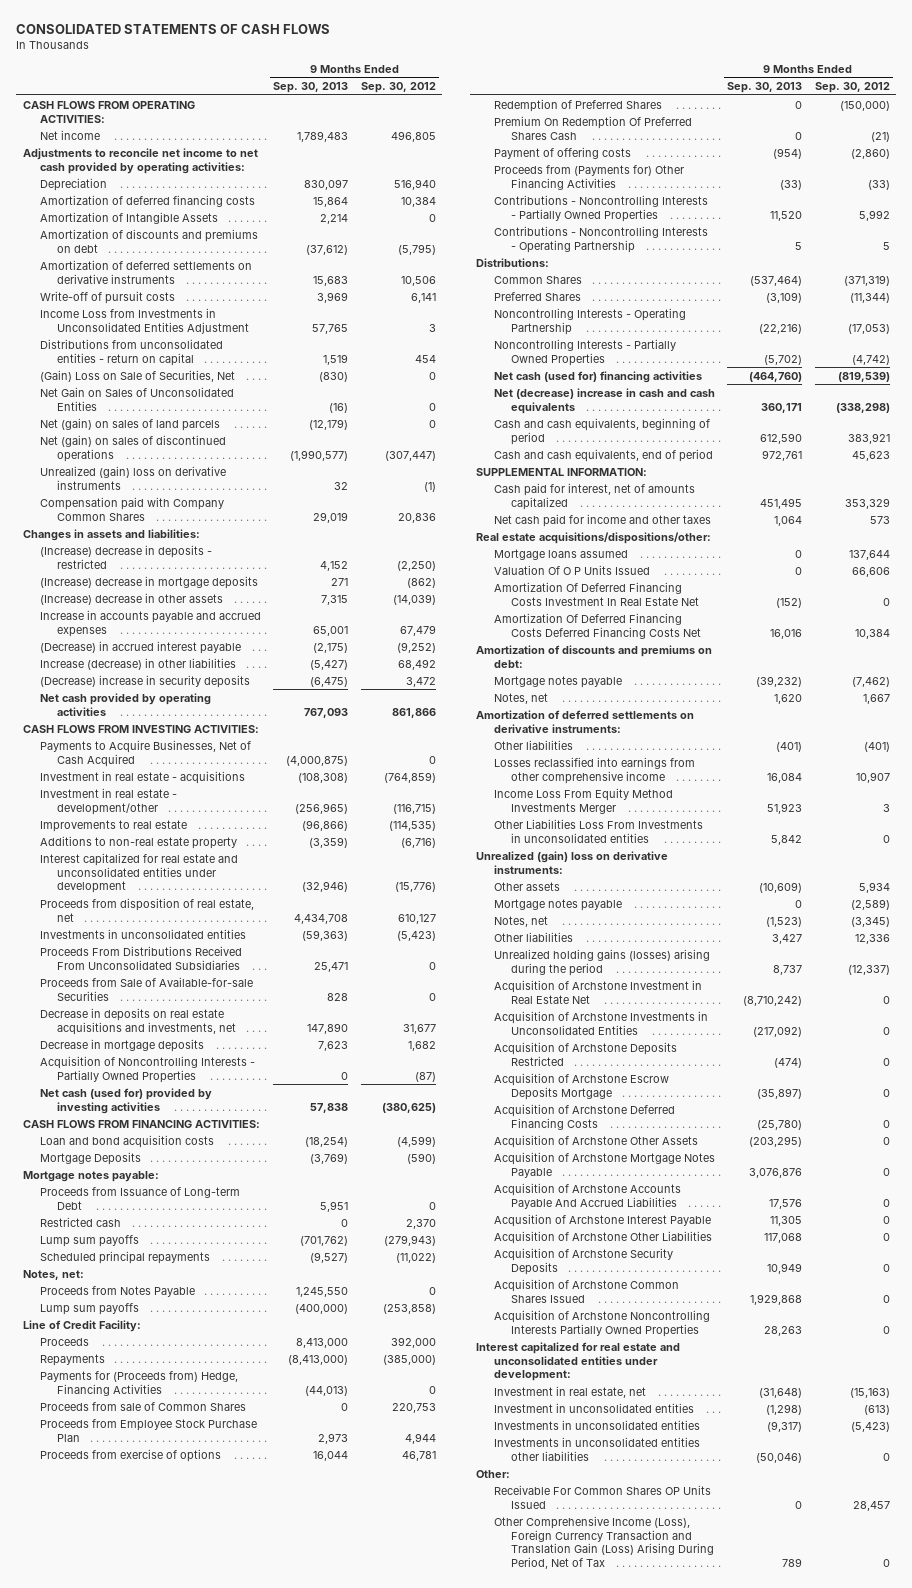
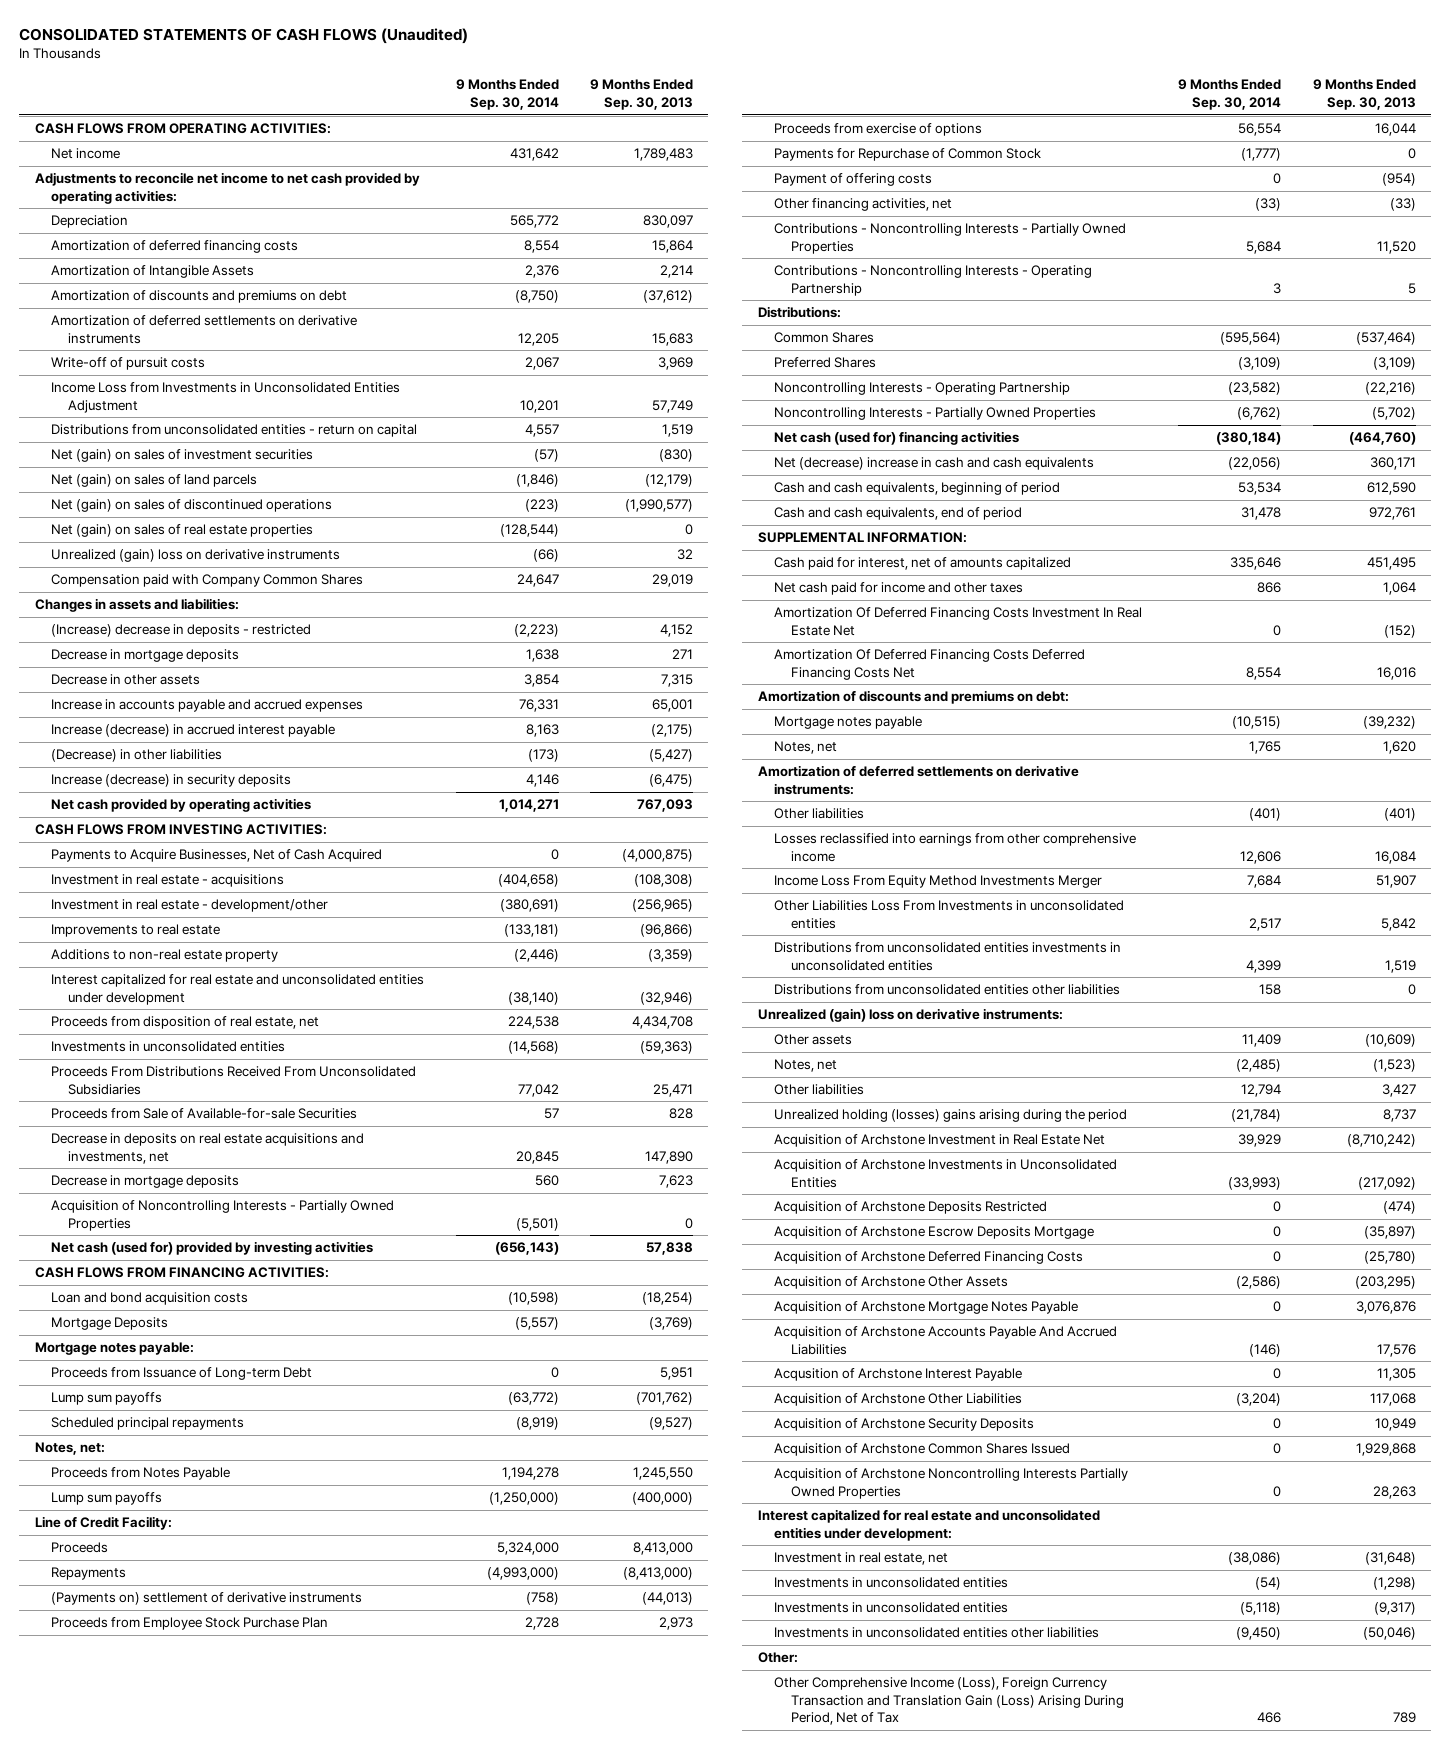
- CONSOLIDATED STATEMENTS OF CASH FLOWS
+ CONSOLIDATED STATEMENTS OF CASH FLOWS (Unaudited)
- | 9 Months Ended Sep. 30, 2013 | 9 Months Ended Sep. 30, 2012
+ | 9 Months Ended Sep. 30, 2014 | 9 Months Ended Sep. 30, 2013
- Income Loss from Investments in Unconsolidated Entities Adjustment | 57,765 | 3
+ Income Loss from Investments in Unconsolidated Entities Adjustment | 10,201 | 57,749
- (Gain) Loss on Sale of Securities, Net | (830) | 0
- Net Gain on Sales of Unconsolidated Entities | (16) | 0
+ Net (gain) on sales of investment securities | (57) | (830)
+ Net (gain) on sales of real estate properties | (128,544) | 0
- (Increase) decrease in mortgage deposits | 271 | (862)
- (Increase) decrease in other assets | 7,315 | (14,039)
+ Decrease in mortgage deposits | 1,638 | 271
+ Decrease in other assets | 3,854 | 7,315
- (Decrease) in accrued interest payable | (2,175) | (9,252)
- Increase (decrease) in other liabilities | (5,427) | 68,492
- (Decrease) increase in security deposits | (6,475) | 3,472
+ Increase (decrease) in accrued interest payable | 8,163 | (2,175)
+ (Decrease) in other liabilities | (173) | (5,427)
+ Increase (decrease) in security deposits | 4,146 | (6,475)
- Restricted cash | 0 | 2,370
- Payments for (Proceeds from) Hedge, Financing Activities | (44,013) | 0
- Proceeds from sale of Common Shares | 0 | 220,753
+ (Payments on) settlement of derivative instruments | (758) | (44,013)
- Redemption of Preferred Shares | 0 | (150,000)
- Premium On Redemption Of Preferred Shares Cash | 0 | (21)
+ Payments for Repurchase of Common Stock | (1,777) | 0
- Proceeds from (Payments for) Other Financing Activities | (33) | (33)
+ Other financing activities, net | (33) | (33)
- Real estate acquisitions/dispositions/other:
- Mortgage loans assumed | 0 | 137,644
- Valuation Of O P Units Issued | 0 | 66,606
- Income Loss From Equity Method Investments Merger | 51,923 | 3
+ Income Loss From Equity Method Investments Merger | 7,684 | 51,907
+ Distributions from unconsolidated entities investments in unconsolidated entities | 4,399 | 1,519
+ Distributions from unconsolidated entities other liabilities | 158 | 0
- Mortgage notes payable | 0 | (2,589)
- Unrealized holding gains (losses) arising during the period | 8,737 | (12,337)
+ Unrealized holding (losses) gains arising during the period | (21,784) | 8,737
- Investment in unconsolidated entities | (1,298) | (613)
+ Investments in unconsolidated entities | (54) | (1,298)
- Receivable For Common Shares OP Units Issued | 0 | 28,457

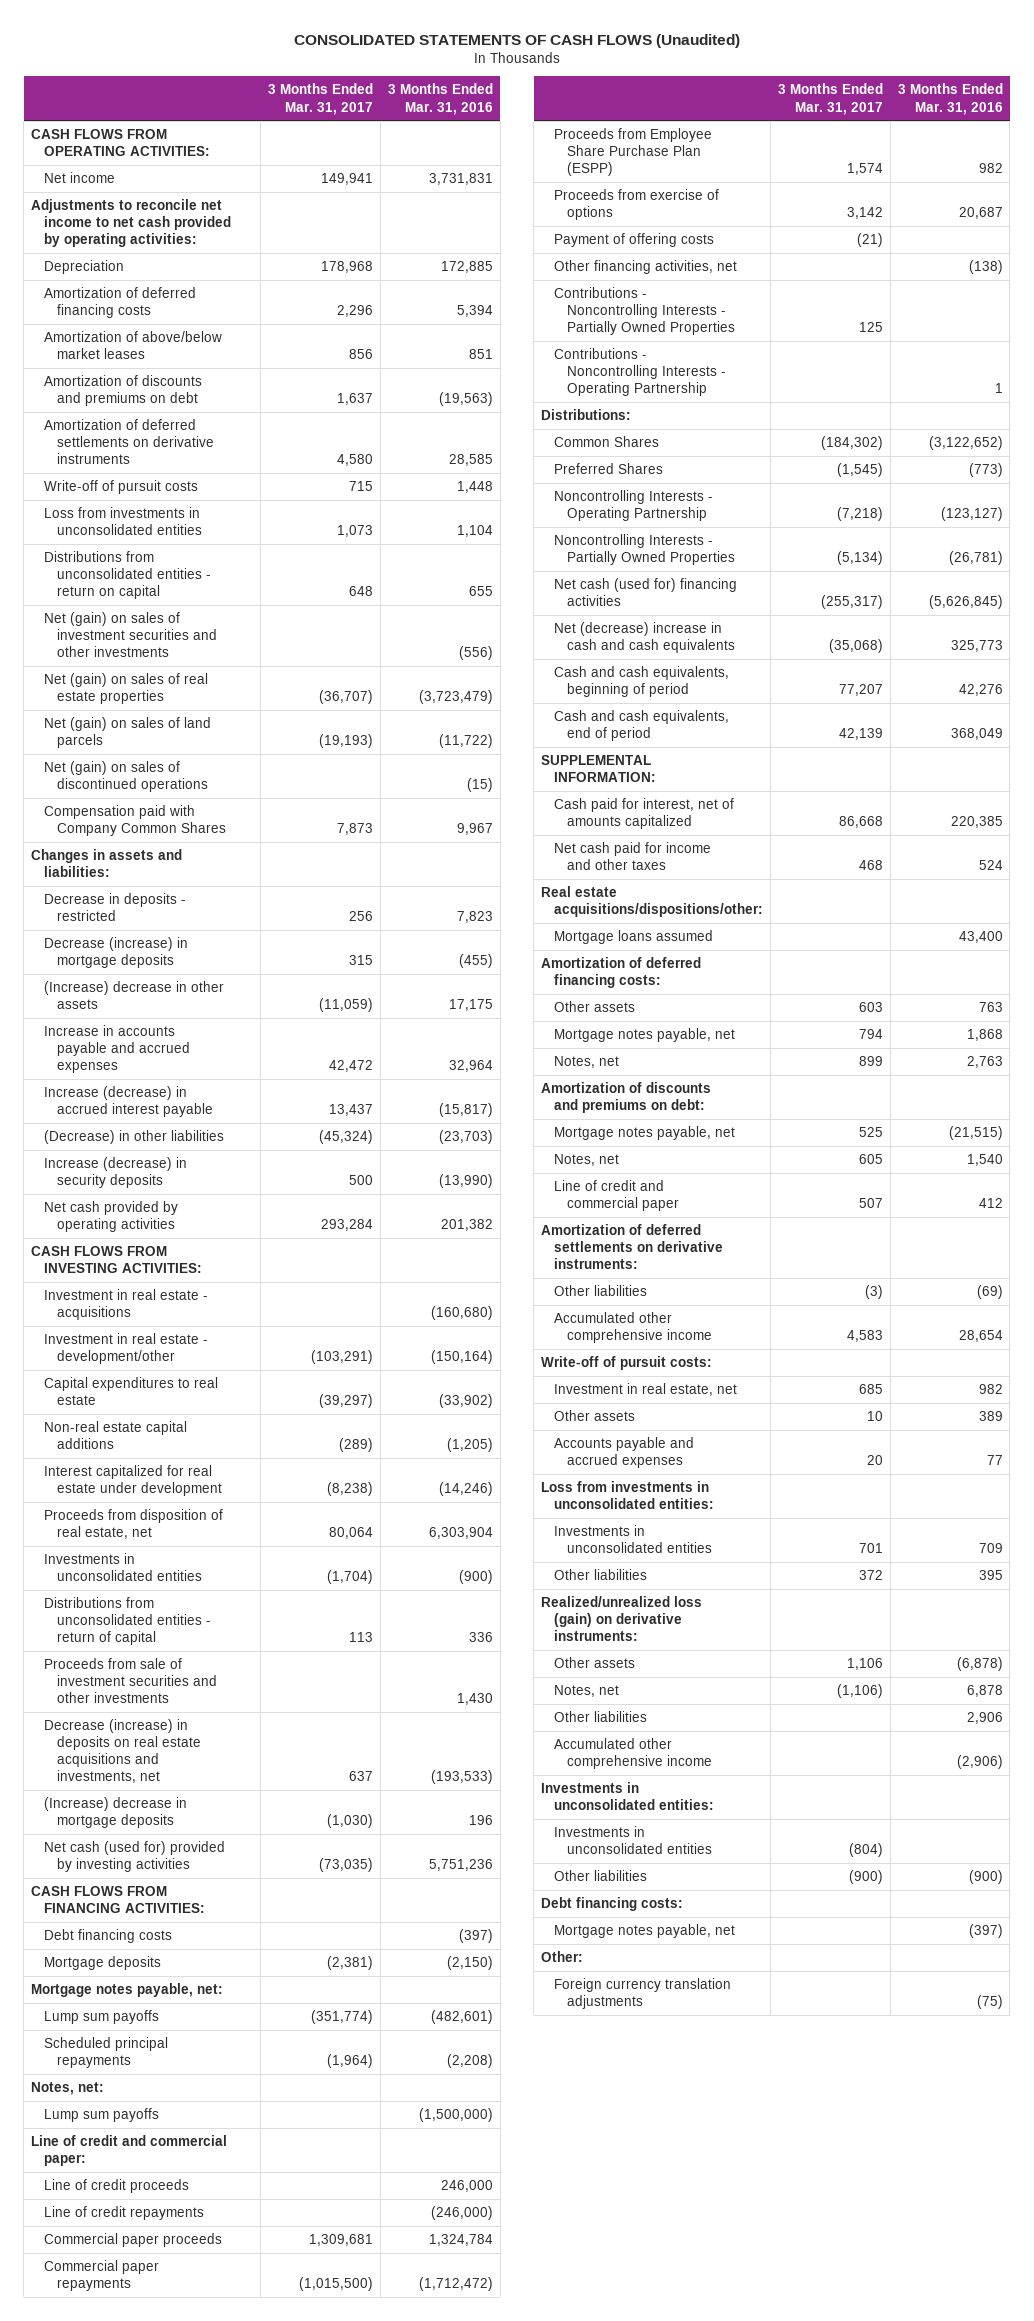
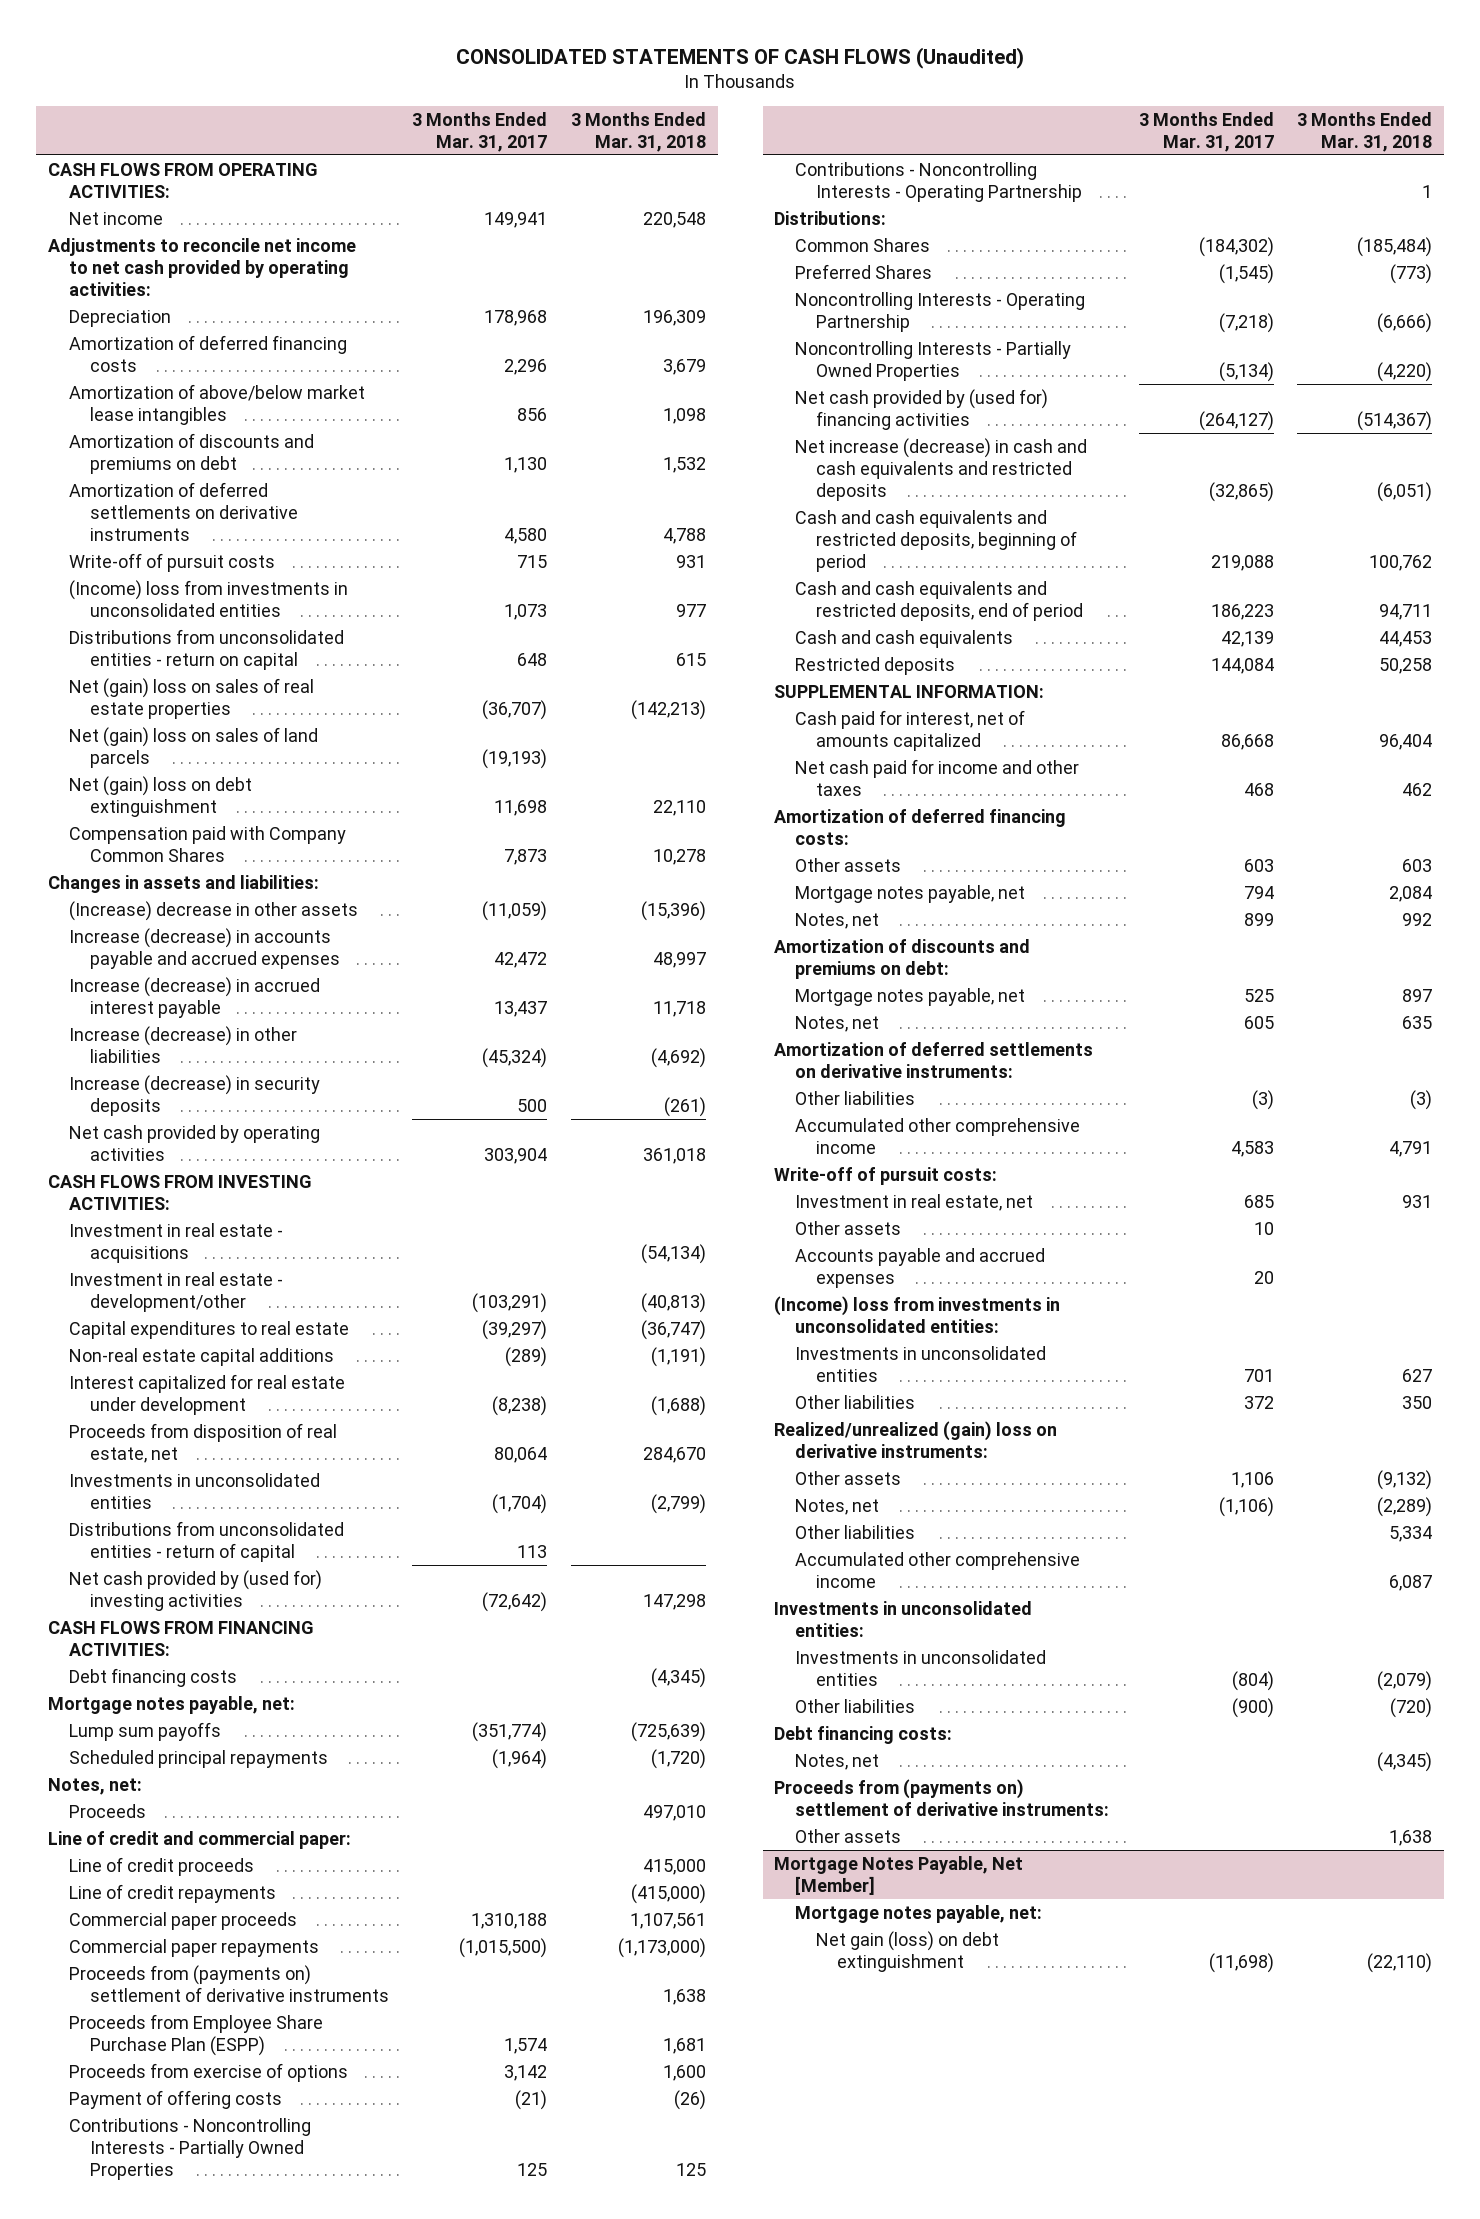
- | 3 Months Ended Mar. 31, 2017 | 3 Months Ended Mar. 31, 2016
+ | 3 Months Ended Mar. 31, 2017 | 3 Months Ended Mar. 31, 2018
- Amortization of above/below market leases | 856 | 851
- Amortization of discounts and premiums on debt | 1,637 | (19,563)
+ Amortization of above/below market lease intangibles | 856 | 1,098
+ Amortization of discounts and premiums on debt | 1,130 | 1,532
- Loss from investments in unconsolidated entities | 1,073 | 1,104
+ (Income) loss from investments in unconsolidated entities | 1,073 | 977
- Net (gain) on sales of investment securities and other investments | | (556)
- Net (gain) on sales of real estate properties | (36,707) | (3,723,479)
- Net (gain) on sales of land parcels | (19,193) | (11,722)
- Net (gain) on sales of discontinued operations | | (15)
+ Net (gain) loss on sales of real estate properties | (36,707) | (142,213)
+ Net (gain) loss on sales of land parcels | (19,193) |
+ Net (gain) loss on debt extinguishment | 11,698 | 22,110
- Decrease in deposits - restricted | 256 | 7,823
- Decrease (increase) in mortgage deposits | 315 | (455)
- Increase in accounts payable and accrued expenses | 42,472 | 32,964
+ Increase (decrease) in accounts payable and accrued expenses | 42,472 | 48,997
- (Decrease) in other liabilities | (45,324) | (23,703)
+ Increase (decrease) in other liabilities | (45,324) | (4,692)
- Net cash provided by operating activities | 293,284 | 201,382
+ Net cash provided by operating activities | 303,904 | 361,018
- Proceeds from sale of investment securities and other investments | | 1,430
- Decrease (increase) in deposits on real estate acquisitions and investments, net | 637 | (193,533)
- (Increase) decrease in mortgage deposits | (1,030) | 196
- Net cash (used for) provided by investing activities | (73,035) | 5,751,236
+ Net cash provided by (used for) investing activities | (72,642) | 147,298
- Mortgage deposits | (2,381) | (2,150)
- Lump sum payoffs | | (1,500,000)
+ Proceeds | | 497,010
- Commercial paper proceeds | 1,309,681 | 1,324,784
+ Commercial paper proceeds | 1,310,188 | 1,107,561
+ Proceeds from (payments on) settlement of derivative instruments | | 1,638
- Other financing activities, net | | (138)
- Net cash (used for) financing activities | (255,317) | (5,626,845)
- Net (decrease) increase in cash and cash equivalents | (35,068) | 325,773
- Cash and cash equivalents, beginning of period | 77,207 | 42,276
- Cash and cash equivalents, end of period | 42,139 | 368,049
+ Net cash provided by (used for) financing activities | (264,127) | (514,367)
+ Net increase (decrease) in cash and cash equivalents and restricted deposits | (32,865) | (6,051)
+ Cash and cash equivalents and restricted deposits, beginning of period | 219,088 | 100,762
+ Cash and cash equivalents and restricted deposits, end of period | 186,223 | 94,711
+ Cash and cash equivalents | 42,139 | 44,453
+ Restricted deposits | 144,084 | 50,258
- Real estate acquisitions/dispositions/other:
- Mortgage loans assumed | | 43,400
- Line of credit and commercial paper | 507 | 412
- Loss from investments in unconsolidated entities:
+ (Income) loss from investments in unconsolidated entities:
- Realized/unrealized loss (gain) on derivative instruments:
+ Realized/unrealized (gain) loss on derivative instruments:
- Mortgage notes payable, net | | (397)
- Other:
- Foreign currency translation adjustments | | (75)
+ Notes, net | | (4,345)
+ Proceeds from (payments on) settlement of derivative instruments:
+ Other assets | | 1,638
+ Mortgage Notes Payable, Net [Member]
+ Mortgage notes payable, net:
+ Net gain (loss) on debt extinguishment | (11,698) | (22,110)

